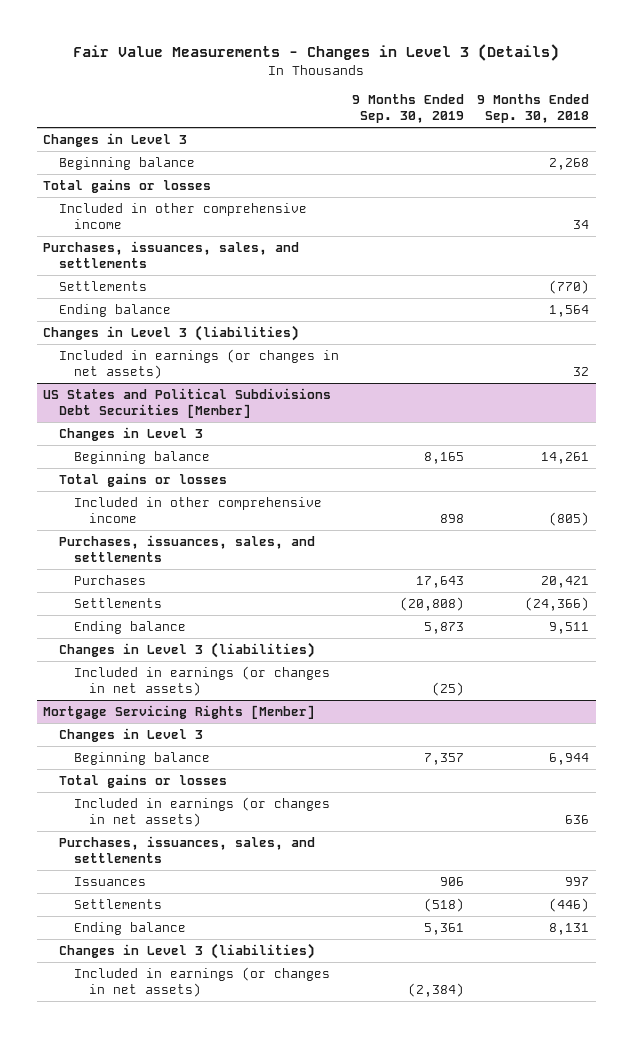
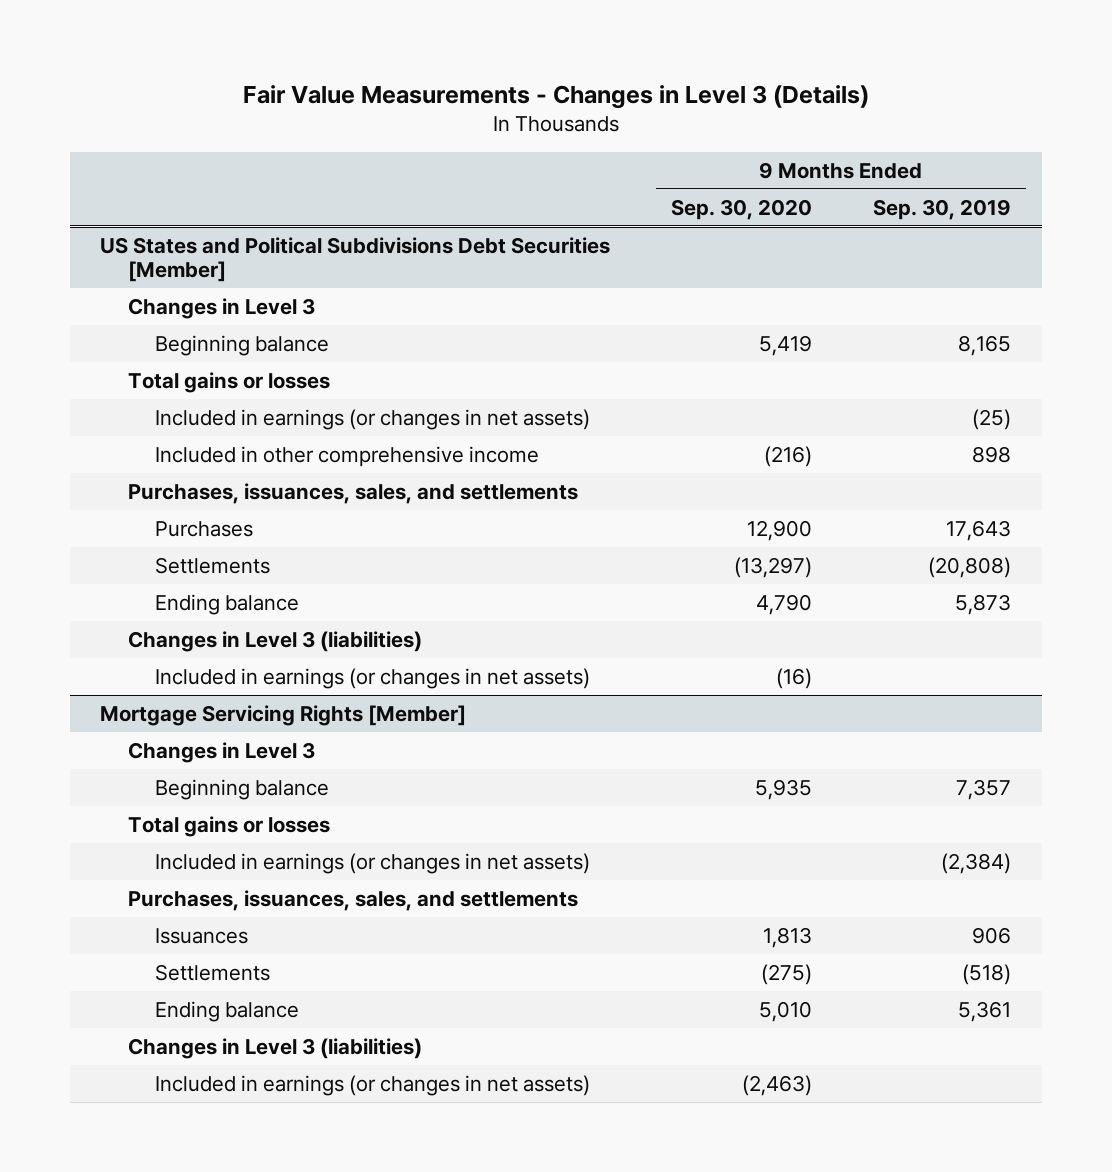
- | 9 Months Ended Sep. 30, 2019 | 9 Months Ended Sep. 30, 2018
+ | 9 Months Ended Sep. 30, 2020 | 9 Months Ended Sep. 30, 2019
- Changes in Level 3
- Beginning balance | | 2,268
- Total gains or losses
- Included in other comprehensive income | | 34
- Purchases, issuances, sales, and settlements
- Settlements | | (770)
- Ending balance | | 1,564
- Changes in Level 3 (liabilities)
- Included in earnings (or changes in net assets) | | 32
@ US States and Political Subdivisions Debt Securities [Member]
moved up: Included in earnings (or changes in net assets) | | (25)
+ Included in earnings (or changes in net assets) | (16) |
@ Mortgage Servicing Rights [Member]
moved up: Included in earnings (or changes in net assets) | | (2,384)
moved down: Included in earnings (or changes in net assets) | (2,463) |

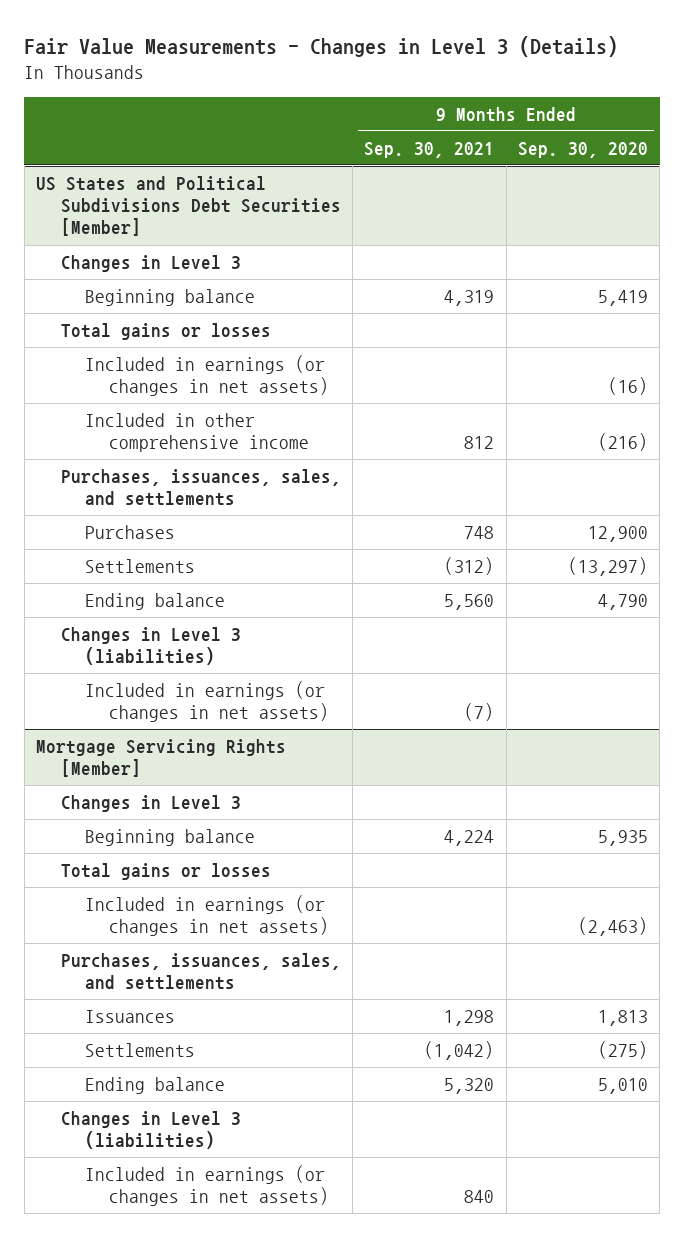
- | 9 Months Ended Sep. 30, 2020 | 9 Months Ended Sep. 30, 2019
+ | 9 Months Ended Sep. 30, 2021 | 9 Months Ended Sep. 30, 2020
@ US States and Political Subdivisions Debt Securities [Member]
moved up: Included in earnings (or changes in net assets) | | (16)
moved down: Included in earnings (or changes in net assets) | (7) |
@ Mortgage Servicing Rights [Member]
moved up: Included in earnings (or changes in net assets) | | (2,463)
moved down: Included in earnings (or changes in net assets) | 840 |

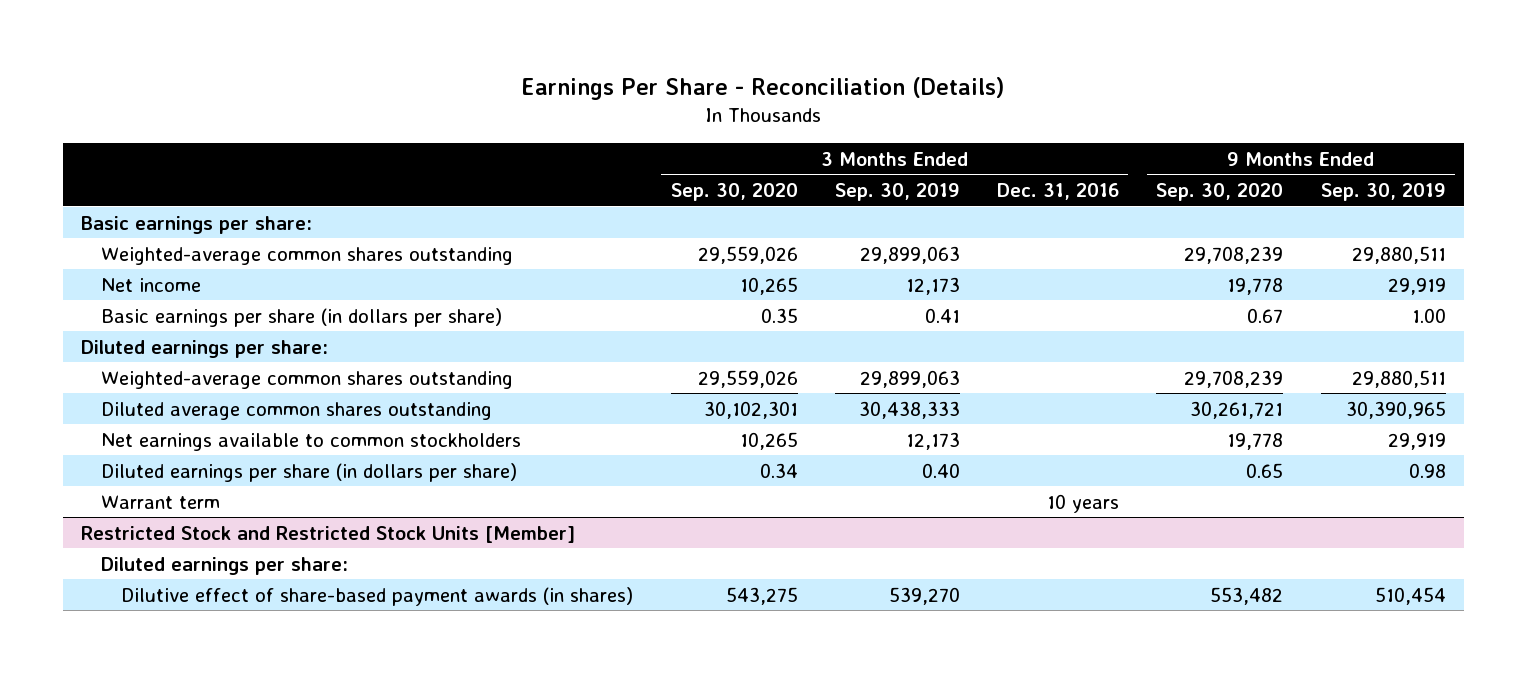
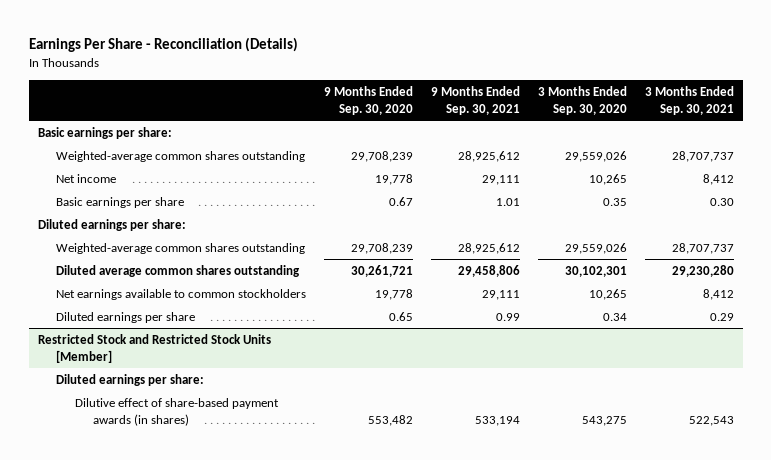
- | 3 Months Ended Sep. 30, 2020 | 3 Months Ended Sep. 30, 2019 | 3 Months Ended Dec. 31, 2016 | 9 Months Ended Sep. 30, 2020 | 9 Months Ended Sep. 30, 2019
+ | 9 Months Ended Sep. 30, 2020 | 9 Months Ended Sep. 30, 2021 | 3 Months Ended Sep. 30, 2020 | 3 Months Ended Sep. 30, 2021
- Basic earnings per share (in dollars per share) | 0.35 | 0.41 | | 0.67 | 1.00
+ Basic earnings per share | 0.67 | 1.01 | 0.35 | 0.30
- Diluted earnings per share (in dollars per share) | 0.34 | 0.40 | | 0.65 | 0.98
- Warrant term | | | 10 years | |
+ Diluted earnings per share | 0.65 | 0.99 | 0.34 | 0.29

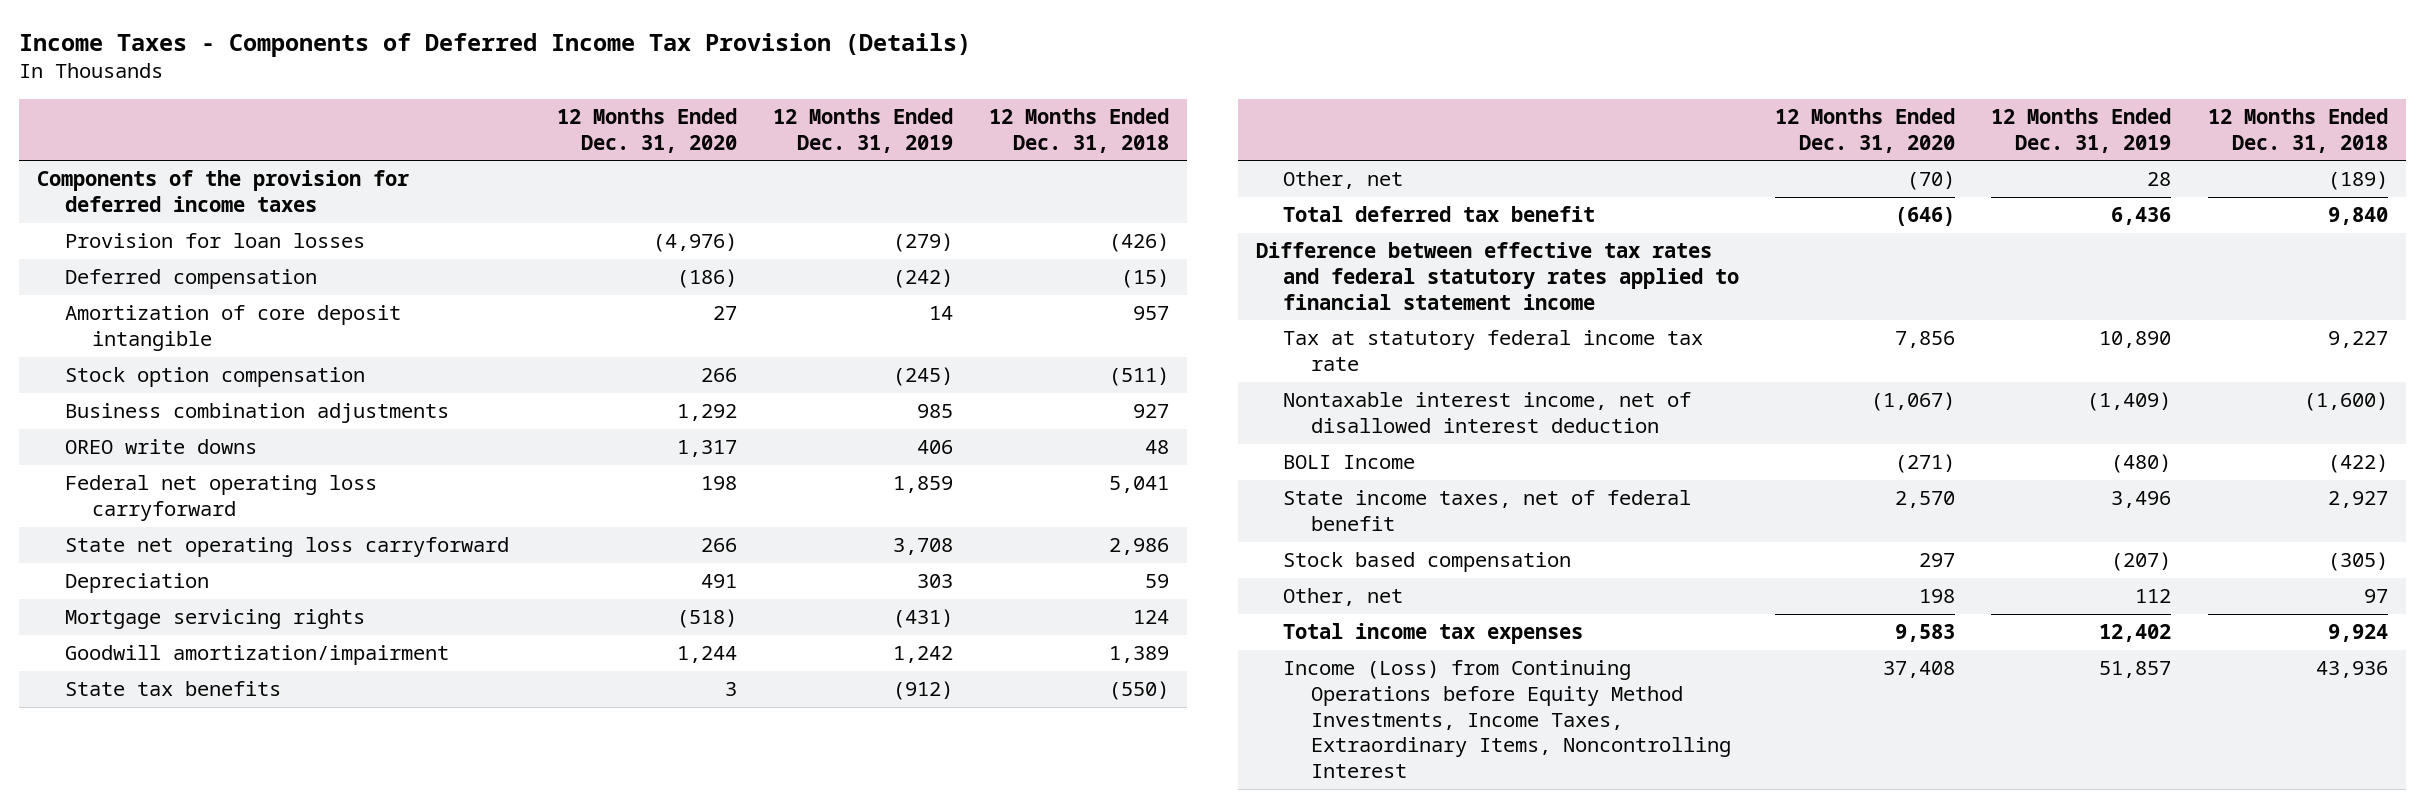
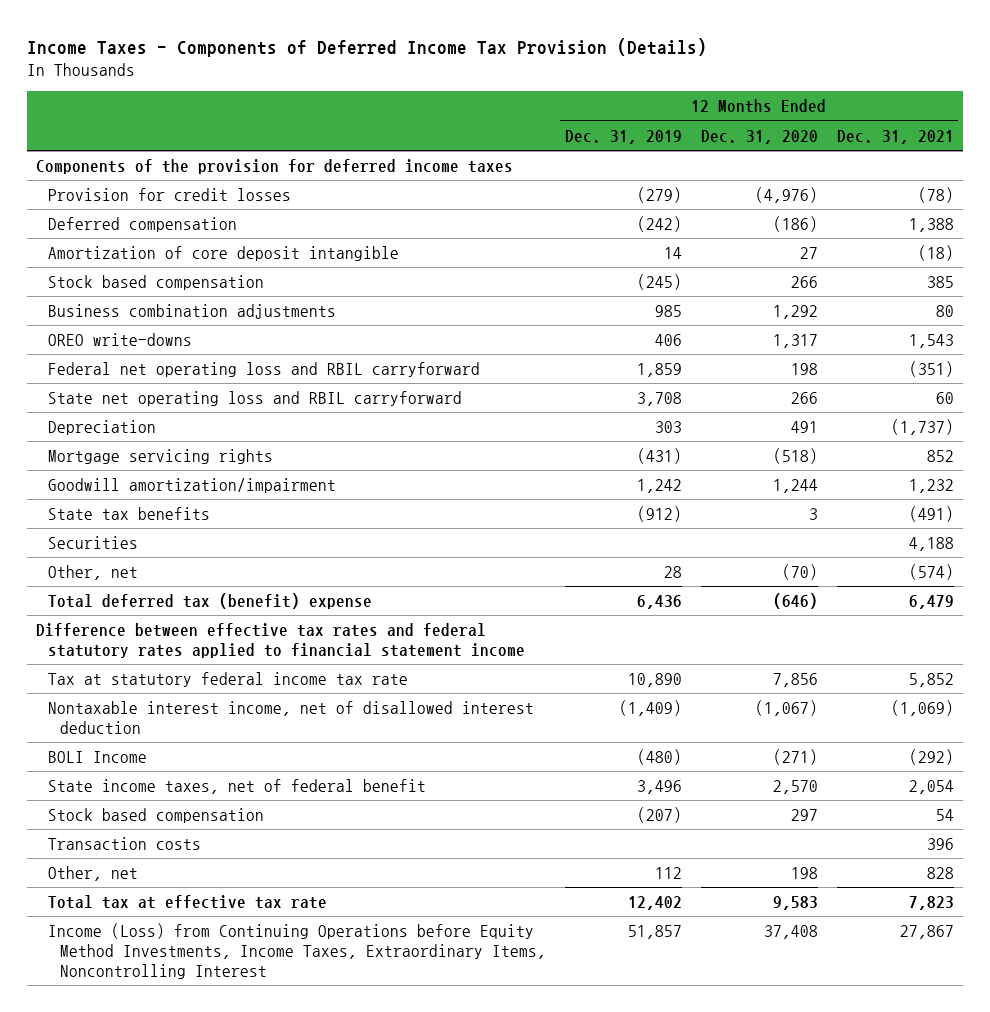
- | 12 Months Ended Dec. 31, 2020 | 12 Months Ended Dec. 31, 2019 | 12 Months Ended Dec. 31, 2018
+ | 12 Months Ended Dec. 31, 2019 | 12 Months Ended Dec. 31, 2020 | 12 Months Ended Dec. 31, 2021
- Provision for loan losses | (4,976) | (279) | (426)
+ Provision for credit losses | (279) | (4,976) | (78)
- Stock option compensation | 266 | (245) | (511)
+ Stock based compensation | (245) | 266 | 385
- OREO write downs | 1,317 | 406 | 48
- Federal net operating loss carryforward | 198 | 1,859 | 5,041
- State net operating loss carryforward | 266 | 3,708 | 2,986
+ OREO write-downs | 406 | 1,317 | 1,543
+ Federal net operating loss and RBIL carryforward | 1,859 | 198 | (351)
+ State net operating loss and RBIL carryforward | 3,708 | 266 | 60
+ Securities | | | 4,188
- Total deferred tax benefit | (646) | 6,436 | 9,840
+ Total deferred tax (benefit) expense | 6,436 | (646) | 6,479
+ Transaction costs | | | 396
- Total income tax expenses | 9,583 | 12,402 | 9,924
+ Total tax at effective tax rate | 12,402 | 9,583 | 7,823

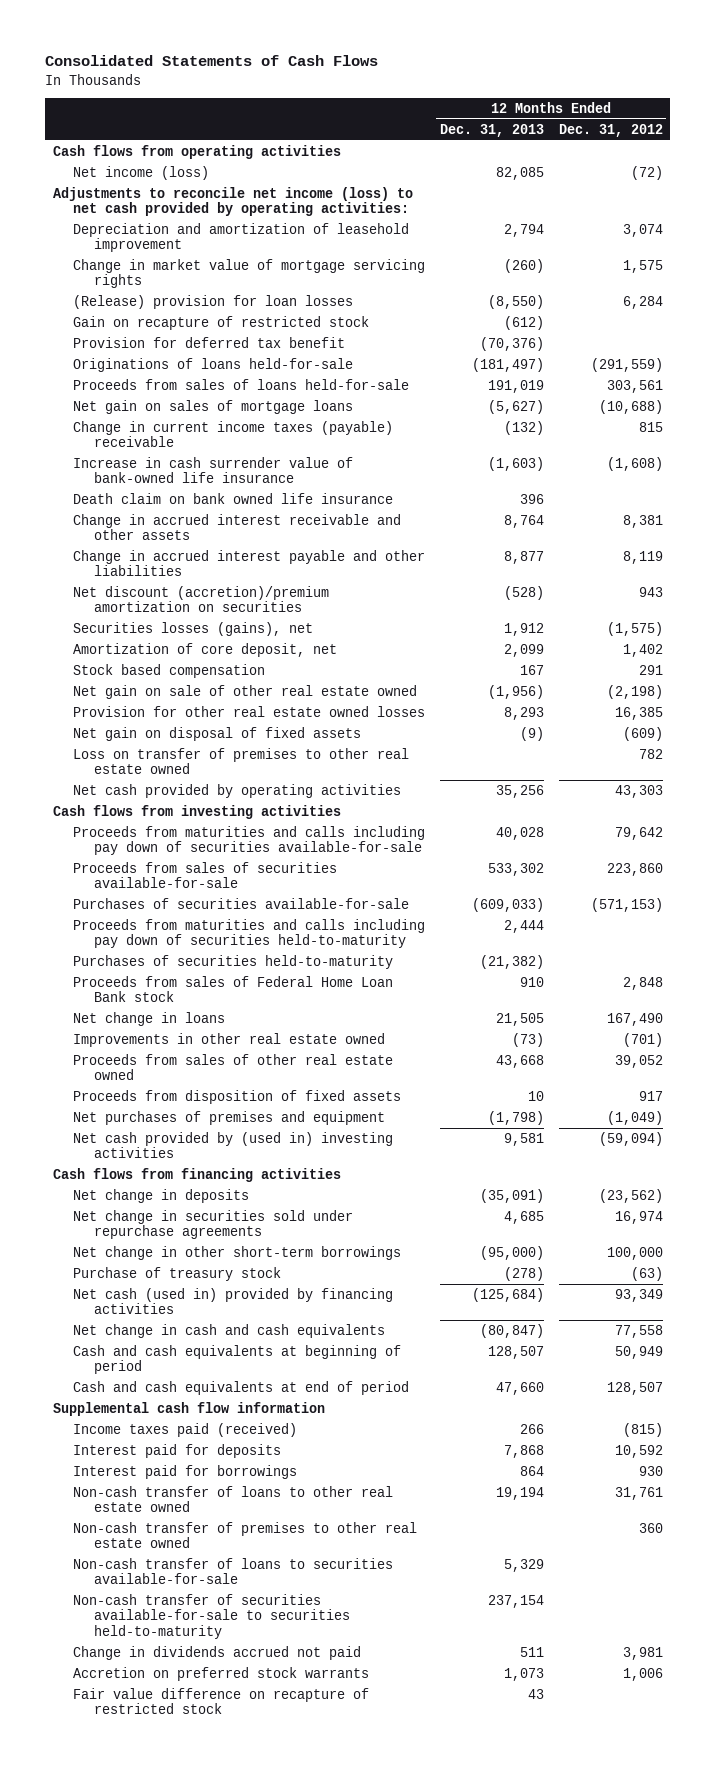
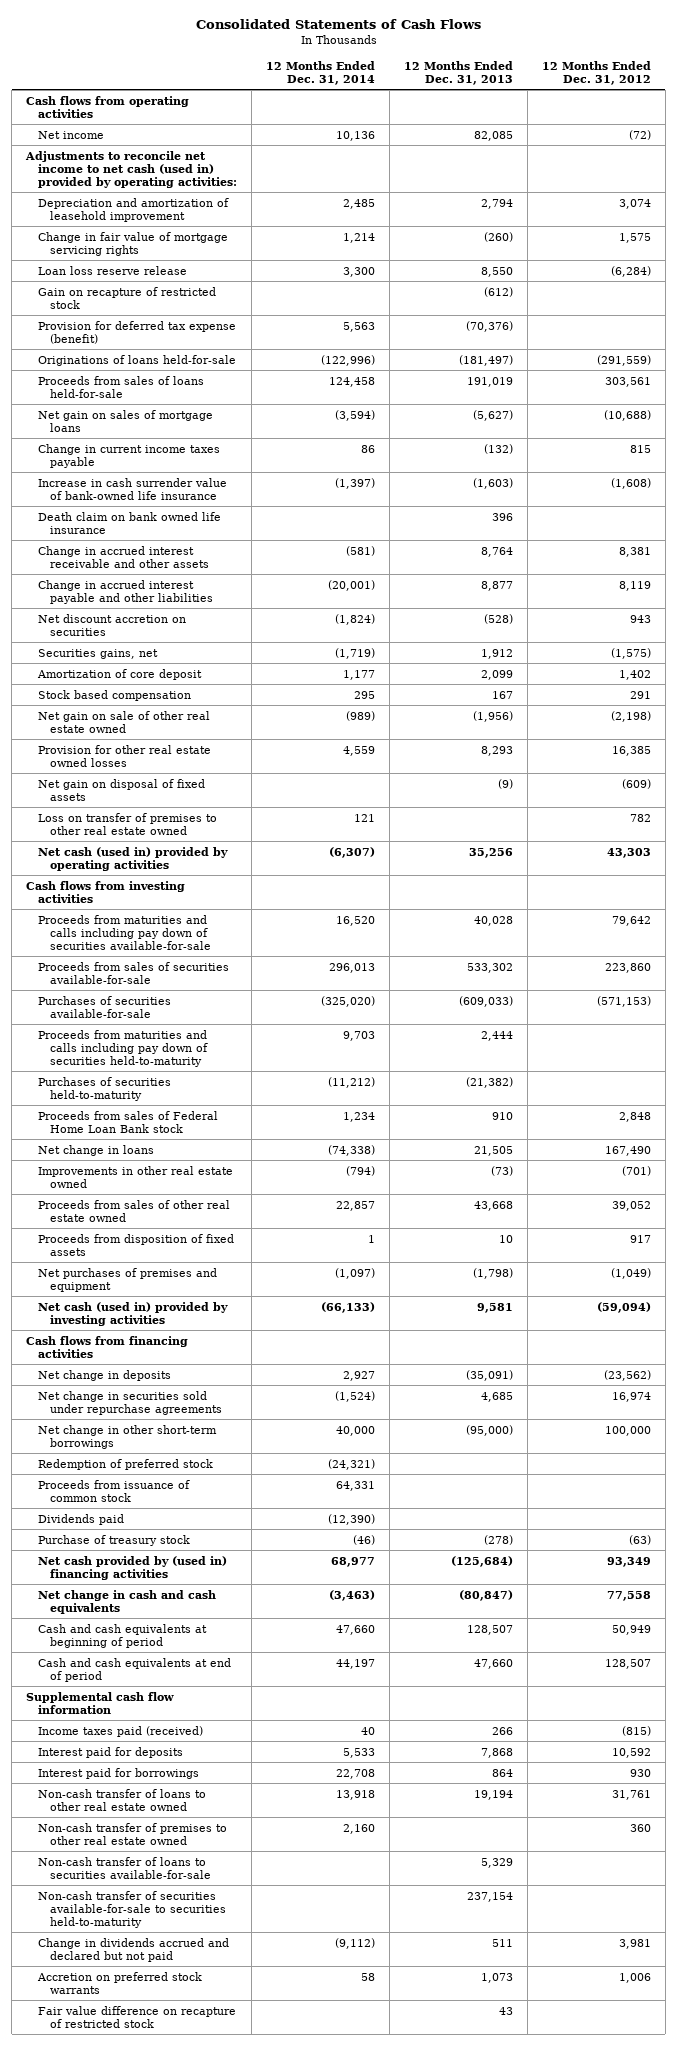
- | 12 Months Ended Dec. 31, 2013 | 12 Months Ended Dec. 31, 2012
+ | 12 Months Ended Dec. 31, 2014 | 12 Months Ended Dec. 31, 2013 | 12 Months Ended Dec. 31, 2012
- Net income (loss) | 82,085 | (72)
- Adjustments to reconcile net income (loss) to net cash provided by operating activities:
+ Net income | 10,136 | 82,085 | (72)
+ Adjustments to reconcile net income to net cash (used in) provided by operating activities:
- Change in market value of mortgage servicing rights | (260) | 1,575
- (Release) provision for loan losses | (8,550) | 6,284
+ Change in fair value of mortgage servicing rights | 1,214 | (260) | 1,575
+ Loan loss reserve release | 3,300 | 8,550 | (6,284)
- Provision for deferred tax benefit | (70,376) |
+ Provision for deferred tax expense (benefit) | 5,563 | (70,376) |
- Change in current income taxes (payable) receivable | (132) | 815
+ Change in current income taxes payable | 86 | (132) | 815
- Net discount (accretion)/premium amortization on securities | (528) | 943
- Securities losses (gains), net | 1,912 | (1,575)
- Amortization of core deposit, net | 2,099 | 1,402
+ Net discount accretion on securities | (1,824) | (528) | 943
+ Securities gains, net | (1,719) | 1,912 | (1,575)
+ Amortization of core deposit | 1,177 | 2,099 | 1,402
- Net cash provided by operating activities | 35,256 | 43,303
+ Net cash (used in) provided by operating activities | (6,307) | 35,256 | 43,303
- Net cash provided by (used in) investing activities | 9,581 | (59,094)
+ Net cash (used in) provided by investing activities | (66,133) | 9,581 | (59,094)
+ Redemption of preferred stock | (24,321) | |
+ Proceeds from issuance of common stock | 64,331 | |
+ Dividends paid | (12,390) | |
- Net cash (used in) provided by financing activities | (125,684) | 93,349
+ Net cash provided by (used in) financing activities | 68,977 | (125,684) | 93,349
- Change in dividends accrued not paid | 511 | 3,981
+ Change in dividends accrued and declared but not paid | (9,112) | 511 | 3,981

